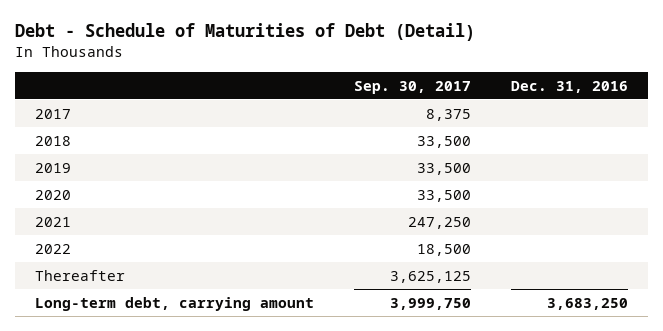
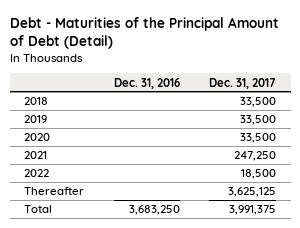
- Debt - Schedule of Maturities of Debt (Detail)
+ Debt - Maturities of the Principal Amount of Debt (Detail)
- | Sep. 30, 2017 | Dec. 31, 2016
+ | Dec. 31, 2016 | Dec. 31, 2017
- 2017 | 8,375 |
- Long-term debt, carrying amount | 3,999,750 | 3,683,250
+ Total | 3,683,250 | 3,991,375

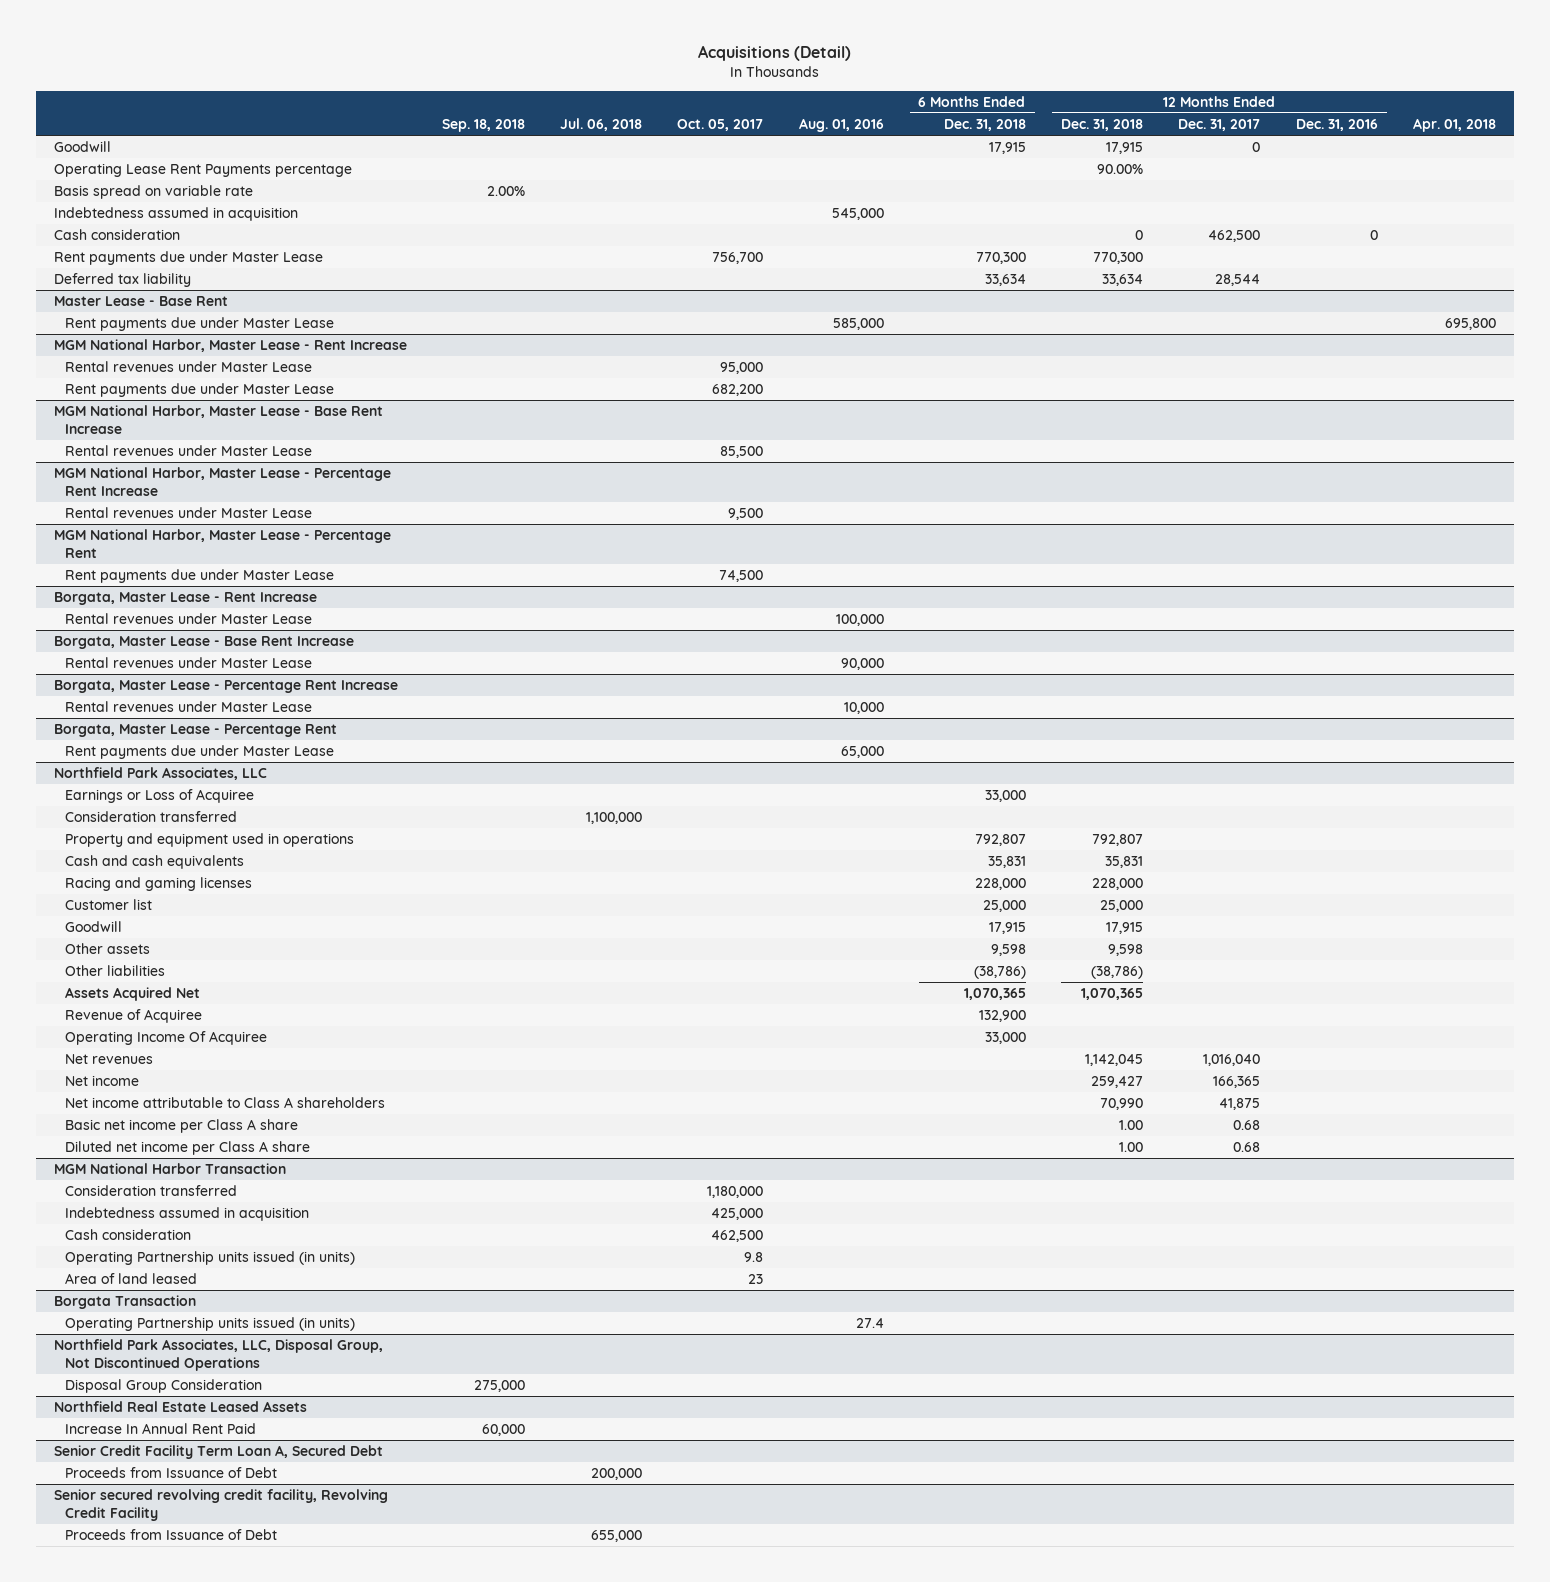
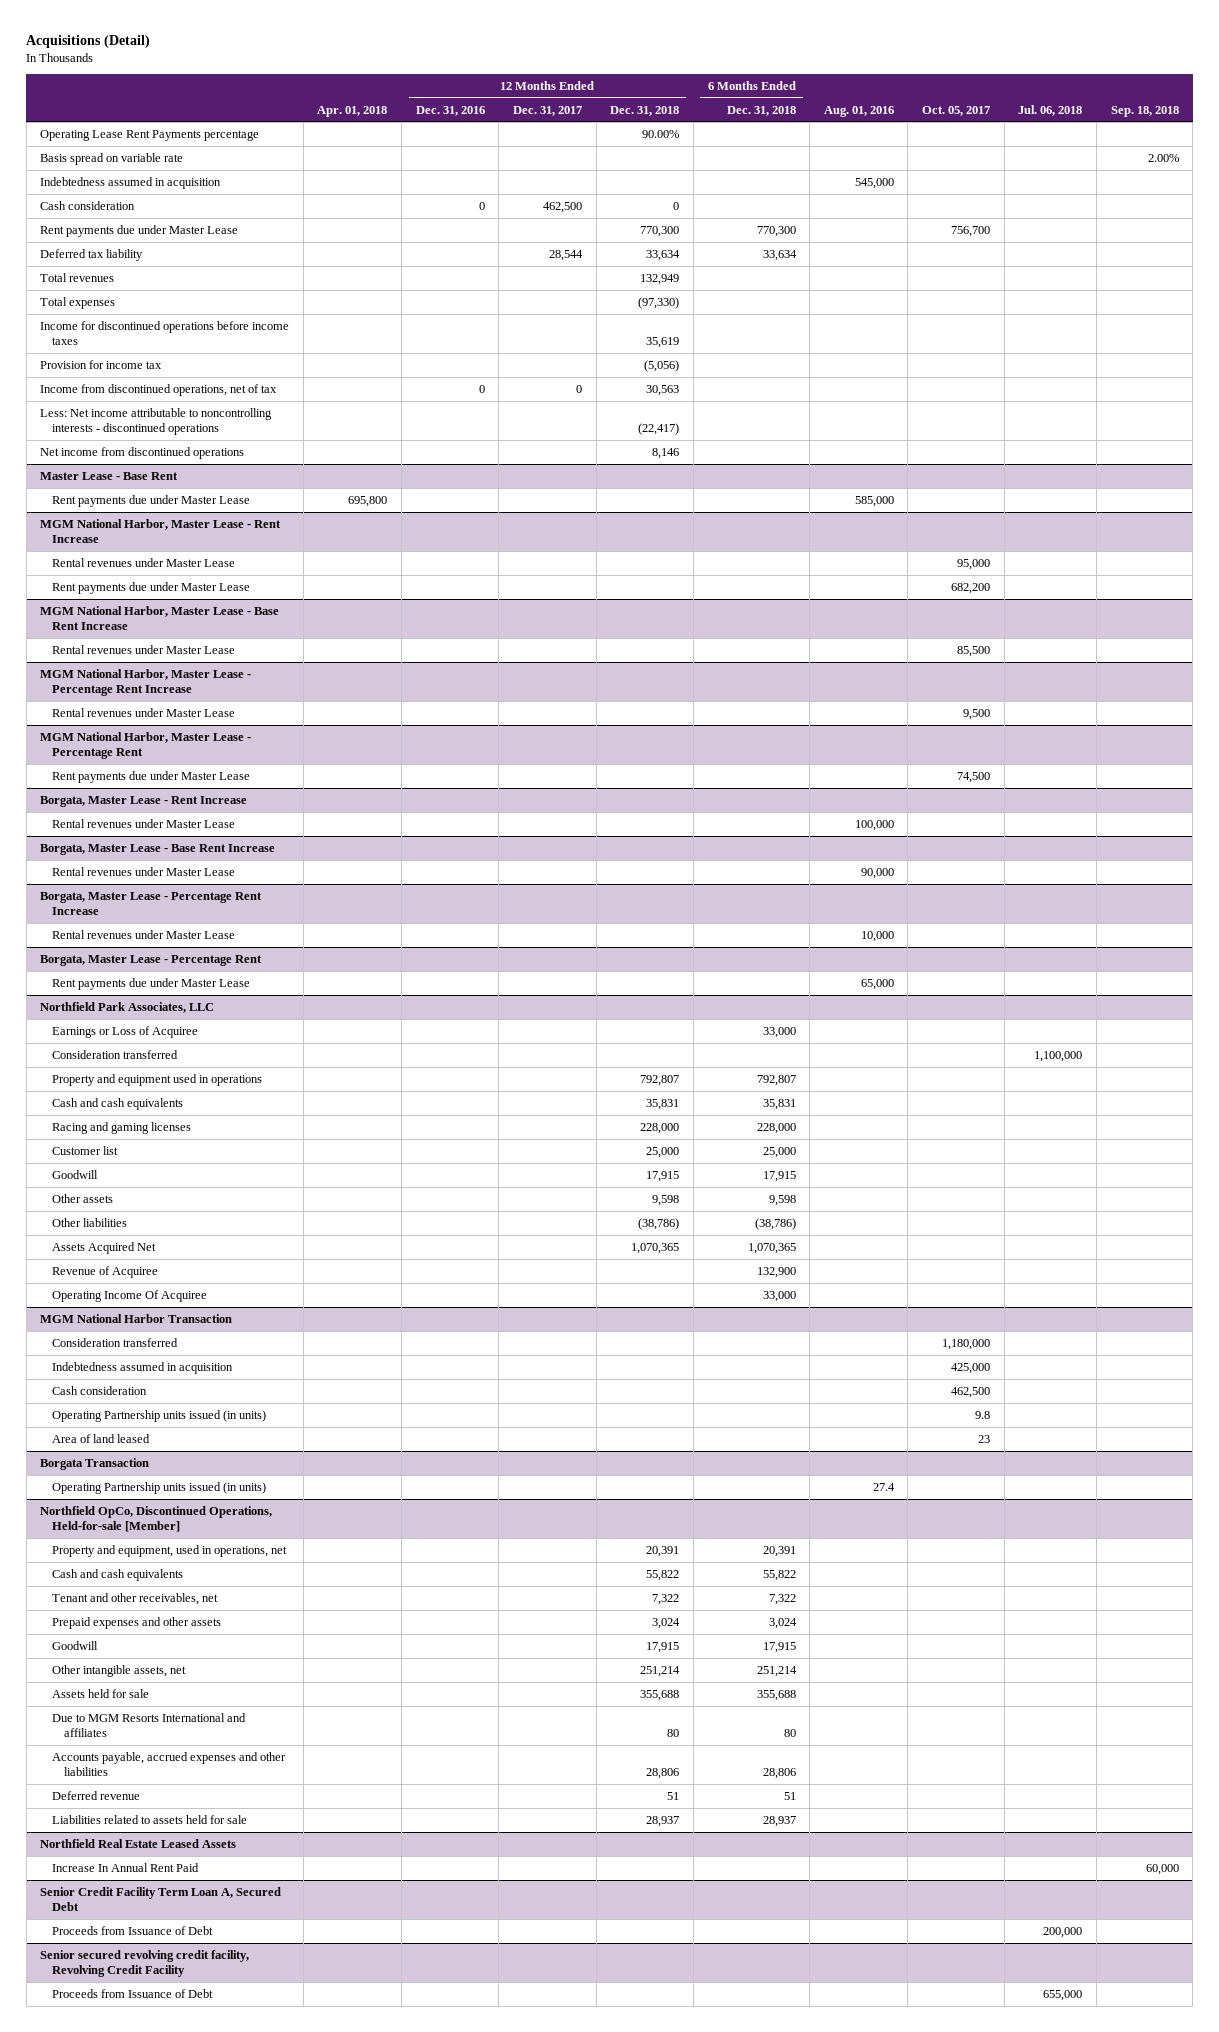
- | Sep. 18, 2018 | Jul. 06, 2018 | Oct. 05, 2017 | Aug. 01, 2016 | 6 Months Ended Dec. 31, 2018 | 12 Months Ended Dec. 31, 2018 | 12 Months Ended Dec. 31, 2017 | 12 Months Ended Dec. 31, 2016 | Apr. 01, 2018
+ | Apr. 01, 2018 | 12 Months Ended Dec. 31, 2016 | 12 Months Ended Dec. 31, 2017 | 12 Months Ended Dec. 31, 2018 | 6 Months Ended Dec. 31, 2018 | Aug. 01, 2016 | Oct. 05, 2017 | Jul. 06, 2018 | Sep. 18, 2018
- Goodwill | | | | | 17,915 | 17,915 | 0 | |
+ Total revenues | | | | 132,949 | | | | |
+ Total expenses | | | | (97,330) | | | | |
+ Income for discontinued operations before income taxes | | | | 35,619 | | | | |
+ Provision for income tax | | | | (5,056) | | | | |
+ Income from discontinued operations, net of tax | | 0 | 0 | 30,563 | | | | |
+ Less: Net income attributable to noncontrolling interests - discontinued operations | | | | (22,417) | | | | |
+ Net income from discontinued operations | | | | 8,146 | | | | |
@ Northfield Park Associates, LLC
- Net revenues | | | | | | 1,142,045 | 1,016,040 | |
- Net income | | | | | | 259,427 | 166,365 | |
- Net income attributable to Class A shareholders | | | | | | 70,990 | 41,875 | |
- Basic net income per Class A share | | | | | | 1.00 | 0.68 | |
- Diluted net income per Class A share | | | | | | 1.00 | 0.68 | |
- Northfield Park Associates, LLC, Disposal Group, Not Discontinued Operations
- Disposal Group Consideration | 275,000 | | | | | | | |
+ Northfield OpCo, Discontinued Operations, Held-for-sale [Member]
+ Property and equipment, used in operations, net | | | | 20,391 | 20,391 | | | |
+ Cash and cash equivalents | | | | 55,822 | 55,822 | | | |
+ Tenant and other receivables, net | | | | 7,322 | 7,322 | | | |
+ Prepaid expenses and other assets | | | | 3,024 | 3,024 | | | |
+ Goodwill | | | | 17,915 | 17,915 | | | |
+ Other intangible assets, net | | | | 251,214 | 251,214 | | | |
+ Assets held for sale | | | | 355,688 | 355,688 | | | |
+ Due to MGM Resorts International and affiliates | | | | 80 | 80 | | | |
+ Accounts payable, accrued expenses and other liabilities | | | | 28,806 | 28,806 | | | |
+ Deferred revenue | | | | 51 | 51 | | | |
+ Liabilities related to assets held for sale | | | | 28,937 | 28,937 | | | |

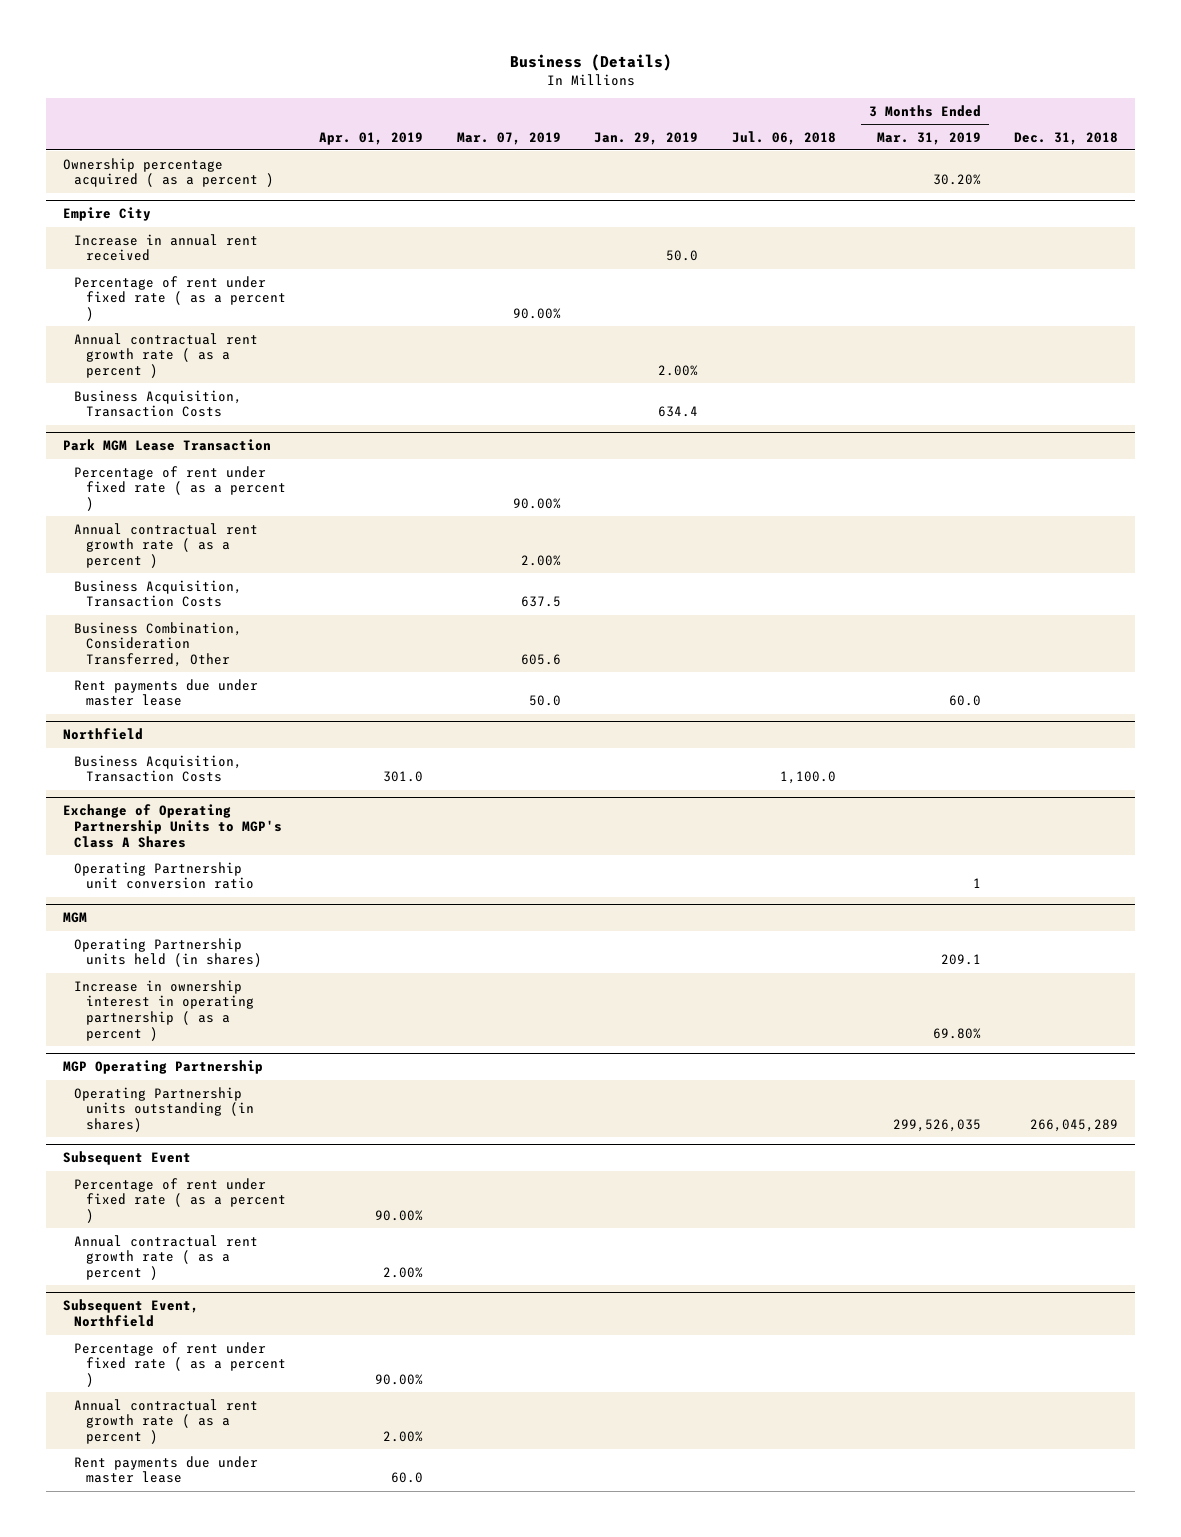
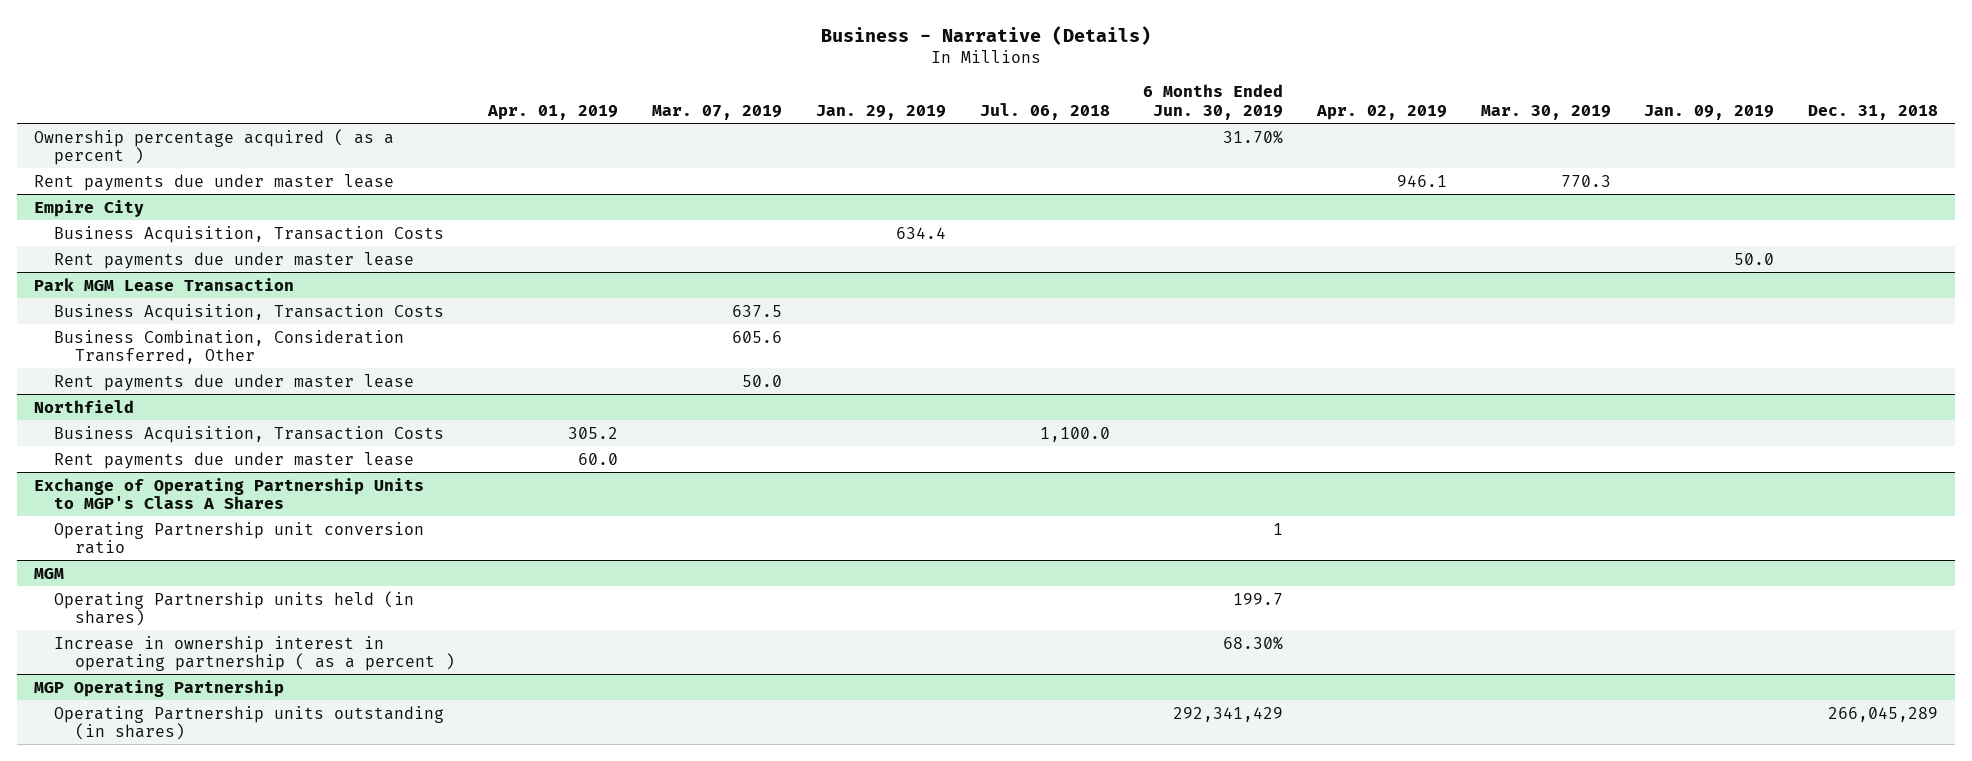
- Business (Details)
+ Business - Narrative (Details)
- | Apr. 01, 2019 | Mar. 07, 2019 | Jan. 29, 2019 | Jul. 06, 2018 | 3 Months Ended Mar. 31, 2019 | Dec. 31, 2018
+ | Apr. 01, 2019 | Mar. 07, 2019 | Jan. 29, 2019 | Jul. 06, 2018 | 6 Months Ended Jun. 30, 2019 | Apr. 02, 2019 | Mar. 30, 2019 | Jan. 09, 2019 | Dec. 31, 2018
+ Rent payments due under master lease | | | | | | 946.1 | 770.3 | |
@ Empire City
- Increase in annual rent received | | | 50.0 | | |
- Percentage of rent under fixed rate ( as a percent ) | | 90.00% | | | |
- Annual contractual rent growth rate ( as a percent ) | | | 2.00% | | |
+ Rent payments due under master lease | | | | | | | | 50.0 |
@ Park MGM Lease Transaction
- Percentage of rent under fixed rate ( as a percent ) | | 90.00% | | | |
- Annual contractual rent growth rate ( as a percent ) | | 2.00% | | | |
@ Northfield
- Business Acquisition, Transaction Costs | 301.0 | | | 1,100.0 | |
+ Business Acquisition, Transaction Costs | 305.2 | | | 1,100.0 | | | | |
+ Rent payments due under master lease | 60.0 | | | | | | | |
- Subsequent Event
- Percentage of rent under fixed rate ( as a percent ) | 90.00% | | | | |
- Annual contractual rent growth rate ( as a percent ) | 2.00% | | | | |
- Subsequent Event, Northfield
- Percentage of rent under fixed rate ( as a percent ) | 90.00% | | | | |
- Annual contractual rent growth rate ( as a percent ) | 2.00% | | | | |
- Rent payments due under master lease | 60.0 | | | | |

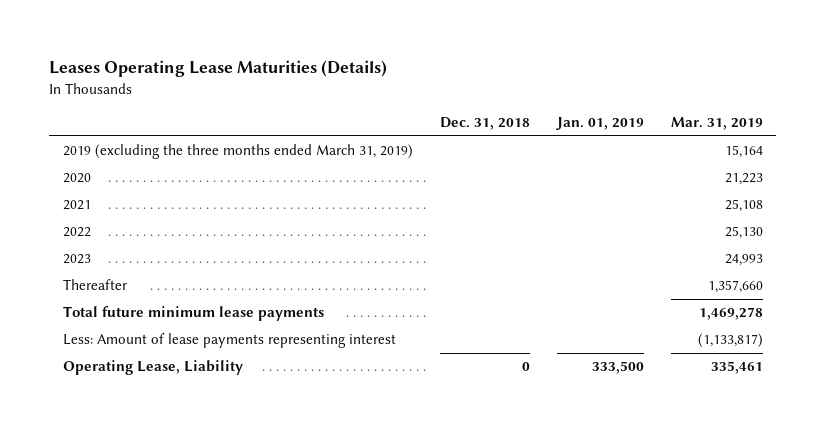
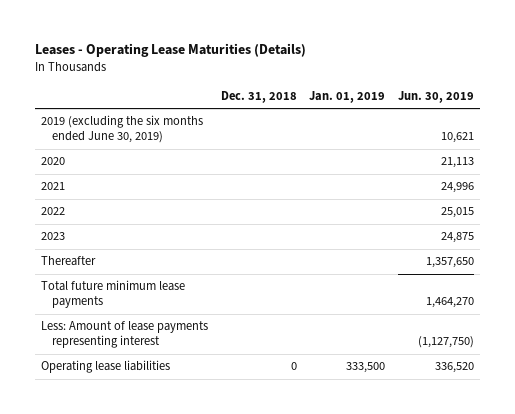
- Leases Operating Lease Maturities (Details)
+ Leases - Operating Lease Maturities (Details)
- | Dec. 31, 2018 | Jan. 01, 2019 | Mar. 31, 2019
+ | Dec. 31, 2018 | Jan. 01, 2019 | Jun. 30, 2019
- 2019 (excluding the three months ended March 31, 2019) | | | 15,164
+ 2019 (excluding the six months ended June 30, 2019) | | | 10,621
- Operating Lease, Liability | 0 | 333,500 | 335,461
+ Operating lease liabilities | 0 | 333,500 | 336,520

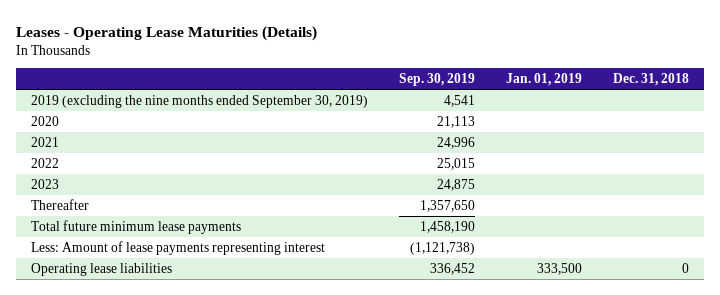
- | Dec. 31, 2018 | Jan. 01, 2019 | Jun. 30, 2019
+ | Sep. 30, 2019 | Jan. 01, 2019 | Dec. 31, 2018
- 2019 (excluding the six months ended June 30, 2019) | | | 10,621
+ 2019 (excluding the nine months ended September 30, 2019) | 4,541 | |

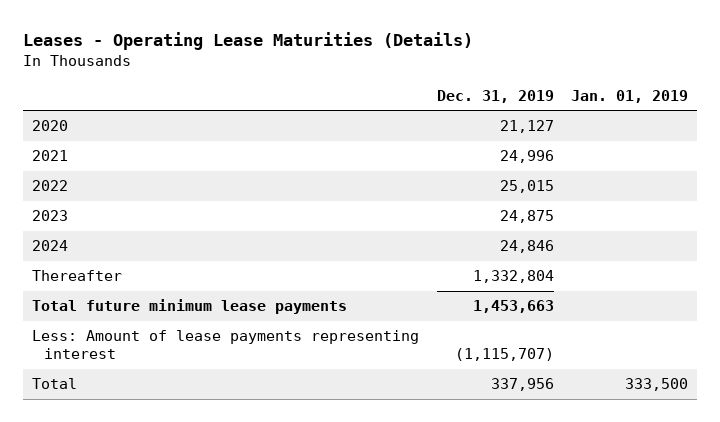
- | Sep. 30, 2019 | Jan. 01, 2019 | Dec. 31, 2018
+ | Dec. 31, 2019 | Jan. 01, 2019
- 2019 (excluding the nine months ended September 30, 2019) | 4,541 | |
+ 2024 | 24,846 |
- Operating lease liabilities | 336,452 | 333,500 | 0
+ Total | 337,956 | 333,500

